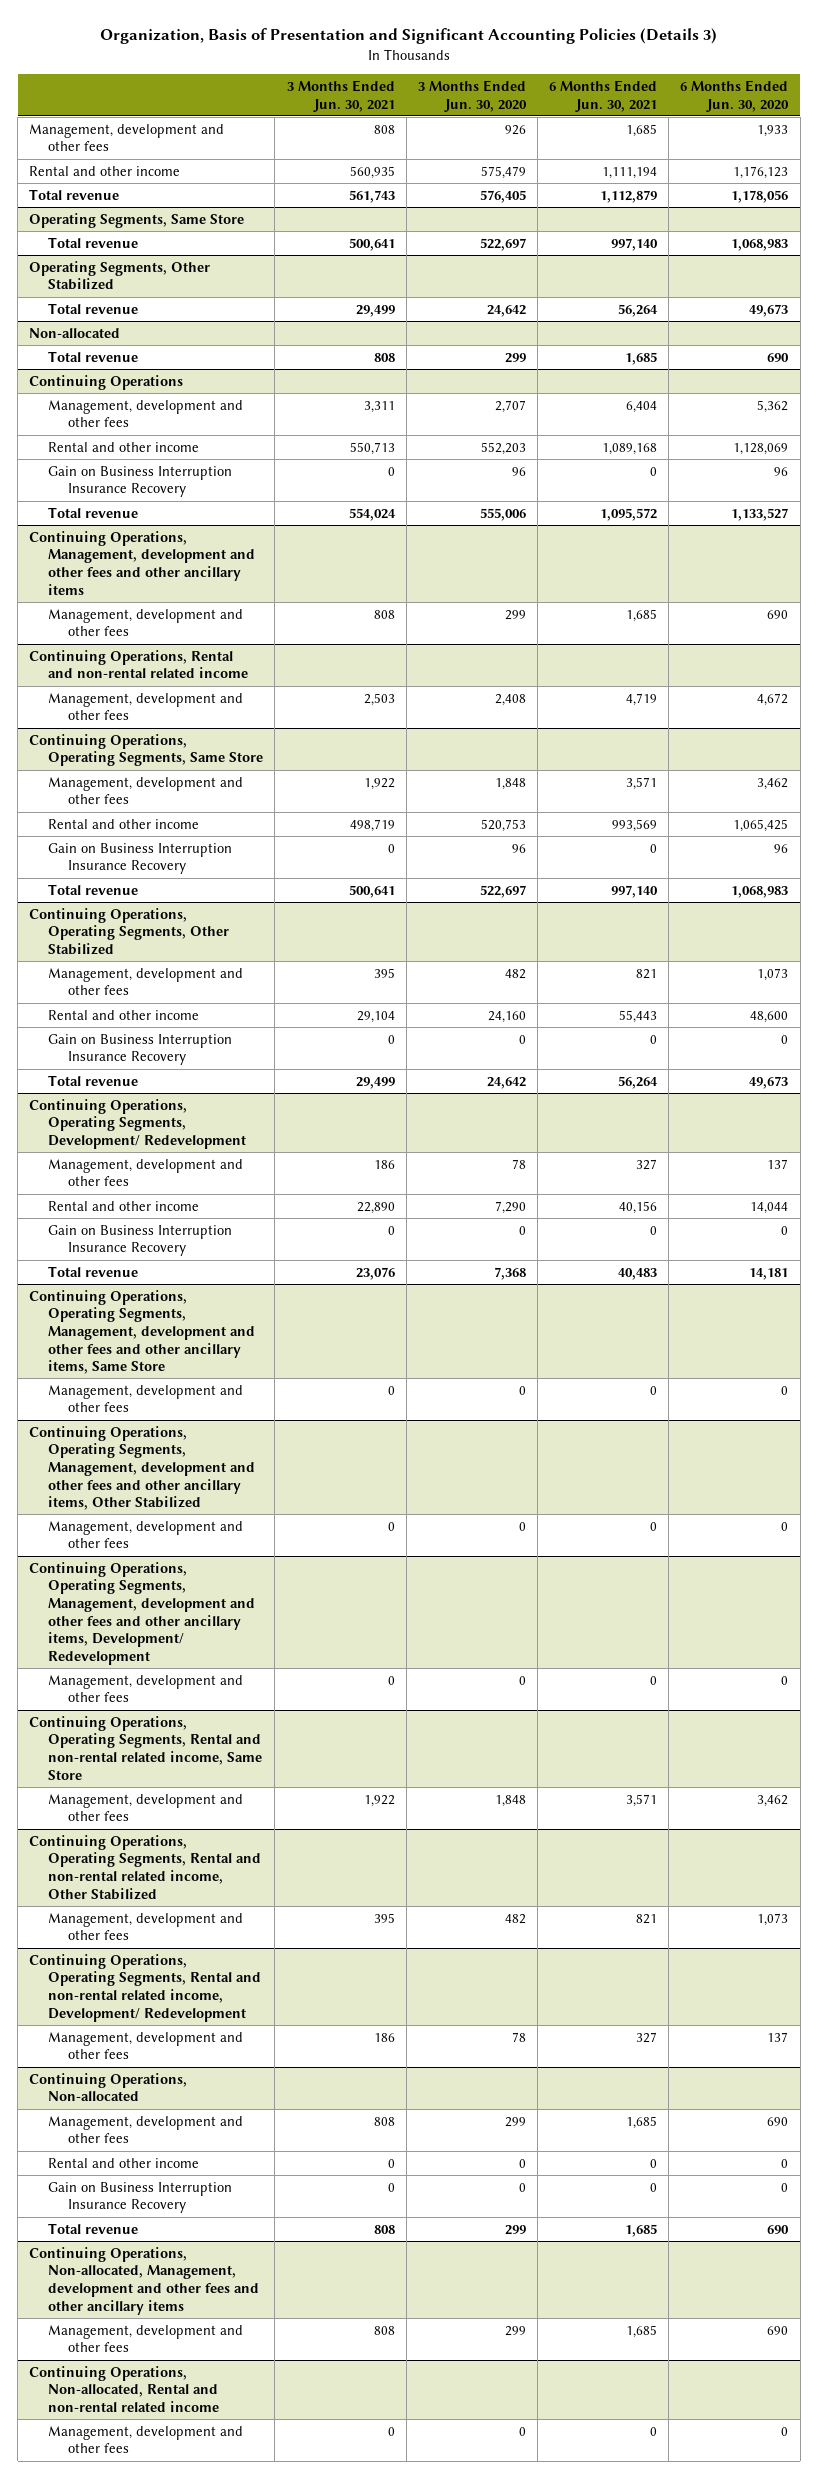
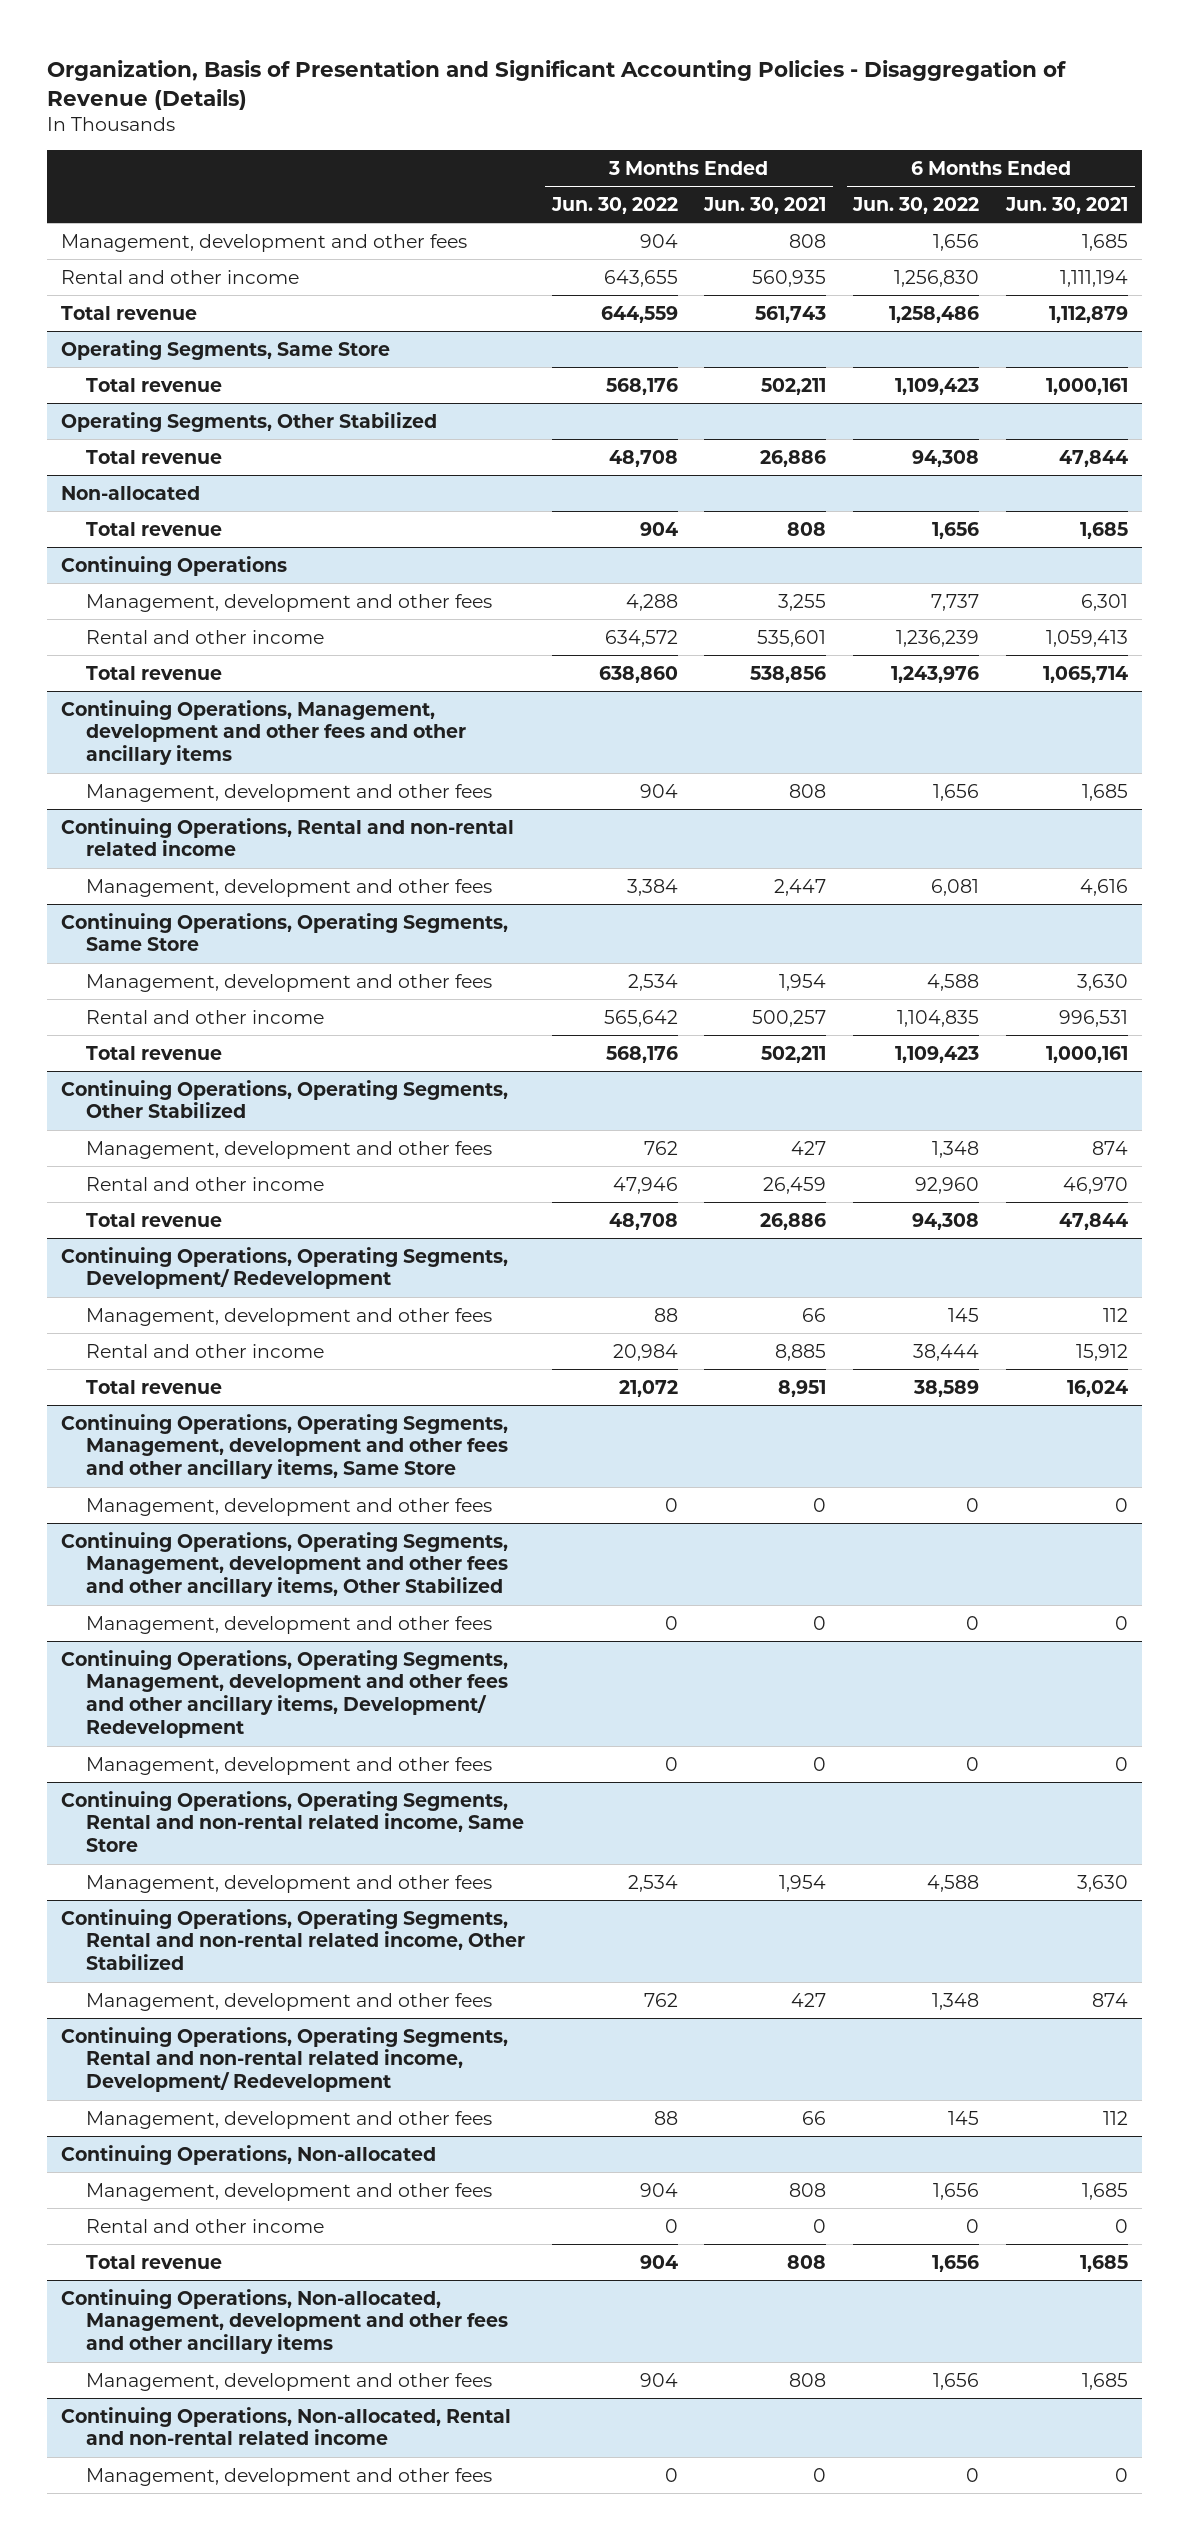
- Organization, Basis of Presentation and Significant Accounting Policies (Details 3)
+ Organization, Basis of Presentation and Significant Accounting Policies - Disaggregation of Revenue (Details)
- | 3 Months Ended Jun. 30, 2021 | 3 Months Ended Jun. 30, 2020 | 6 Months Ended Jun. 30, 2021 | 6 Months Ended Jun. 30, 2020
+ | 3 Months Ended Jun. 30, 2022 | 3 Months Ended Jun. 30, 2021 | 6 Months Ended Jun. 30, 2022 | 6 Months Ended Jun. 30, 2021
@ Operating Segments, Same Store
- Total revenue | 500,641 | 522,697 | 997,140 | 1,068,983
+ Total revenue | 568,176 | 502,211 | 1,109,423 | 1,000,161
@ Operating Segments, Other Stabilized
- Total revenue | 29,499 | 24,642 | 56,264 | 49,673
+ Total revenue | 48,708 | 26,886 | 94,308 | 47,844
@ Continuing Operations
- Management, development and other fees | 3,311 | 2,707 | 6,404 | 5,362
- Rental and other income | 550,713 | 552,203 | 1,089,168 | 1,128,069
- Gain on Business Interruption Insurance Recovery | 0 | 96 | 0 | 96
- Total revenue | 554,024 | 555,006 | 1,095,572 | 1,133,527
+ Management, development and other fees | 4,288 | 3,255 | 7,737 | 6,301
+ Rental and other income | 634,572 | 535,601 | 1,236,239 | 1,059,413
+ Total revenue | 638,860 | 538,856 | 1,243,976 | 1,065,714
@ Continuing Operations, Rental and non-rental related income
- Management, development and other fees | 2,503 | 2,408 | 4,719 | 4,672
+ Management, development and other fees | 3,384 | 2,447 | 6,081 | 4,616
@ Continuing Operations, Operating Segments, Same Store
- Management, development and other fees | 1,922 | 1,848 | 3,571 | 3,462
- Rental and other income | 498,719 | 520,753 | 993,569 | 1,065,425
- Gain on Business Interruption Insurance Recovery | 0 | 96 | 0 | 96
- Total revenue | 500,641 | 522,697 | 997,140 | 1,068,983
+ Management, development and other fees | 2,534 | 1,954 | 4,588 | 3,630
+ Rental and other income | 565,642 | 500,257 | 1,104,835 | 996,531
+ Total revenue | 568,176 | 502,211 | 1,109,423 | 1,000,161
@ Continuing Operations, Operating Segments, Other Stabilized
- Management, development and other fees | 395 | 482 | 821 | 1,073
- Rental and other income | 29,104 | 24,160 | 55,443 | 48,600
- Gain on Business Interruption Insurance Recovery | 0 | 0 | 0 | 0
- Total revenue | 29,499 | 24,642 | 56,264 | 49,673
+ Management, development and other fees | 762 | 427 | 1,348 | 874
+ Rental and other income | 47,946 | 26,459 | 92,960 | 46,970
+ Total revenue | 48,708 | 26,886 | 94,308 | 47,844
@ Continuing Operations, Operating Segments, Development/ Redevelopment
- Management, development and other fees | 186 | 78 | 327 | 137
- Rental and other income | 22,890 | 7,290 | 40,156 | 14,044
- Gain on Business Interruption Insurance Recovery | 0 | 0 | 0 | 0
- Total revenue | 23,076 | 7,368 | 40,483 | 14,181
+ Management, development and other fees | 88 | 66 | 145 | 112
+ Rental and other income | 20,984 | 8,885 | 38,444 | 15,912
+ Total revenue | 21,072 | 8,951 | 38,589 | 16,024
@ Continuing Operations, Operating Segments, Rental and non-rental related income, Same Store
- Management, development and other fees | 1,922 | 1,848 | 3,571 | 3,462
+ Management, development and other fees | 2,534 | 1,954 | 4,588 | 3,630
@ Continuing Operations, Operating Segments, Rental and non-rental related income, Other Stabilized
- Management, development and other fees | 395 | 482 | 821 | 1,073
+ Management, development and other fees | 762 | 427 | 1,348 | 874
@ Continuing Operations, Operating Segments, Rental and non-rental related income, Development/ Redevelopment
- Management, development and other fees | 186 | 78 | 327 | 137
+ Management, development and other fees | 88 | 66 | 145 | 112
@ Continuing Operations, Non-allocated
- Gain on Business Interruption Insurance Recovery | 0 | 0 | 0 | 0

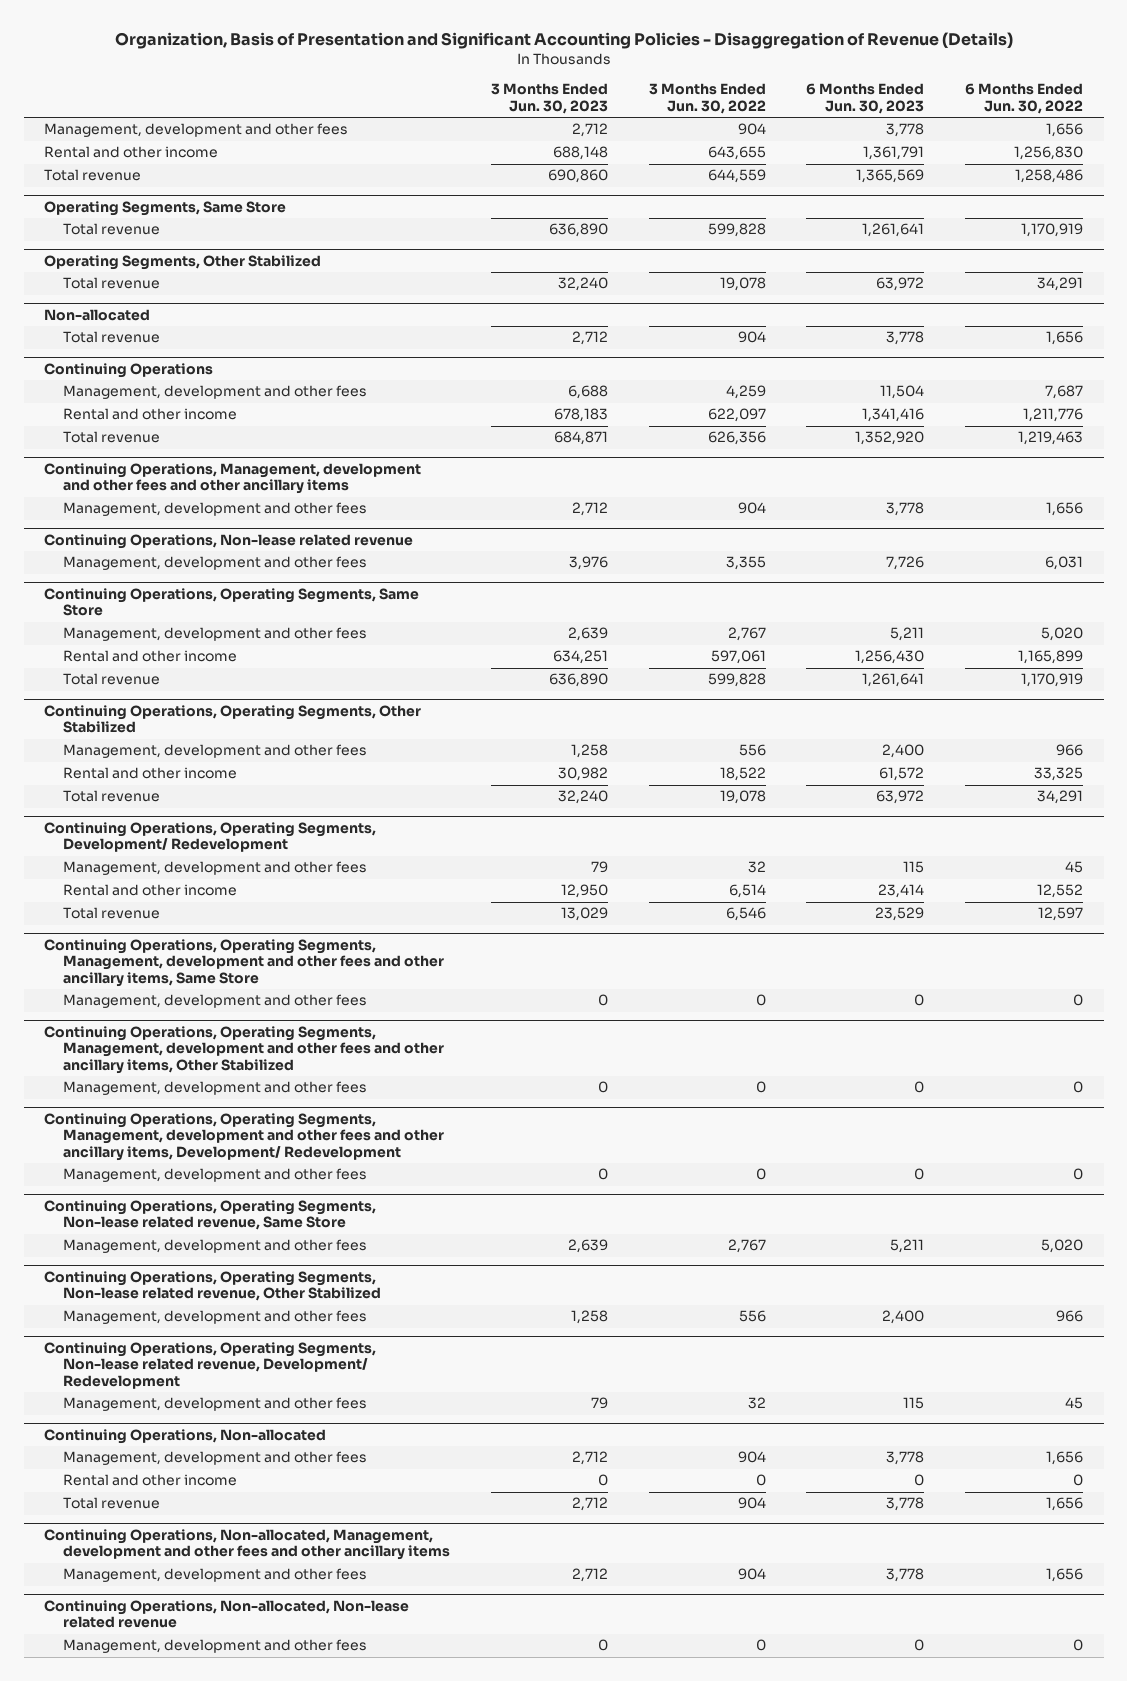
- | 3 Months Ended Jun. 30, 2022 | 3 Months Ended Jun. 30, 2021 | 6 Months Ended Jun. 30, 2022 | 6 Months Ended Jun. 30, 2021
+ | 3 Months Ended Jun. 30, 2023 | 3 Months Ended Jun. 30, 2022 | 6 Months Ended Jun. 30, 2023 | 6 Months Ended Jun. 30, 2022
@ Operating Segments, Same Store
- Total revenue | 568,176 | 502,211 | 1,109,423 | 1,000,161
+ Total revenue | 636,890 | 599,828 | 1,261,641 | 1,170,919
@ Operating Segments, Other Stabilized
- Total revenue | 48,708 | 26,886 | 94,308 | 47,844
+ Total revenue | 32,240 | 19,078 | 63,972 | 34,291
@ Continuing Operations
- Management, development and other fees | 4,288 | 3,255 | 7,737 | 6,301
- Rental and other income | 634,572 | 535,601 | 1,236,239 | 1,059,413
- Total revenue | 638,860 | 538,856 | 1,243,976 | 1,065,714
+ Management, development and other fees | 6,688 | 4,259 | 11,504 | 7,687
+ Rental and other income | 678,183 | 622,097 | 1,341,416 | 1,211,776
+ Total revenue | 684,871 | 626,356 | 1,352,920 | 1,219,463
- Continuing Operations, Rental and non-rental related income
- Management, development and other fees | 3,384 | 2,447 | 6,081 | 4,616
+ Continuing Operations, Non-lease related revenue
+ Management, development and other fees | 3,976 | 3,355 | 7,726 | 6,031
@ Continuing Operations, Operating Segments, Same Store
- Management, development and other fees | 2,534 | 1,954 | 4,588 | 3,630
- Rental and other income | 565,642 | 500,257 | 1,104,835 | 996,531
- Total revenue | 568,176 | 502,211 | 1,109,423 | 1,000,161
+ Management, development and other fees | 2,639 | 2,767 | 5,211 | 5,020
+ Rental and other income | 634,251 | 597,061 | 1,256,430 | 1,165,899
+ Total revenue | 636,890 | 599,828 | 1,261,641 | 1,170,919
@ Continuing Operations, Operating Segments, Other Stabilized
- Management, development and other fees | 762 | 427 | 1,348 | 874
- Rental and other income | 47,946 | 26,459 | 92,960 | 46,970
- Total revenue | 48,708 | 26,886 | 94,308 | 47,844
+ Management, development and other fees | 1,258 | 556 | 2,400 | 966
+ Rental and other income | 30,982 | 18,522 | 61,572 | 33,325
+ Total revenue | 32,240 | 19,078 | 63,972 | 34,291
@ Continuing Operations, Operating Segments, Development/ Redevelopment
- Management, development and other fees | 88 | 66 | 145 | 112
- Rental and other income | 20,984 | 8,885 | 38,444 | 15,912
- Total revenue | 21,072 | 8,951 | 38,589 | 16,024
+ Management, development and other fees | 79 | 32 | 115 | 45
+ Rental and other income | 12,950 | 6,514 | 23,414 | 12,552
+ Total revenue | 13,029 | 6,546 | 23,529 | 12,597
- Continuing Operations, Operating Segments, Rental and non-rental related income, Same Store
- Management, development and other fees | 2,534 | 1,954 | 4,588 | 3,630
- Continuing Operations, Operating Segments, Rental and non-rental related income, Other Stabilized
- Management, development and other fees | 762 | 427 | 1,348 | 874
- Continuing Operations, Operating Segments, Rental and non-rental related income, Development/ Redevelopment
- Management, development and other fees | 88 | 66 | 145 | 112
+ Continuing Operations, Operating Segments, Non-lease related revenue, Same Store
+ Management, development and other fees | 2,639 | 2,767 | 5,211 | 5,020
+ Continuing Operations, Operating Segments, Non-lease related revenue, Other Stabilized
+ Management, development and other fees | 1,258 | 556 | 2,400 | 966
+ Continuing Operations, Operating Segments, Non-lease related revenue, Development/ Redevelopment
+ Management, development and other fees | 79 | 32 | 115 | 45
- Continuing Operations, Non-allocated, Rental and non-rental related income
+ Continuing Operations, Non-allocated, Non-lease related revenue

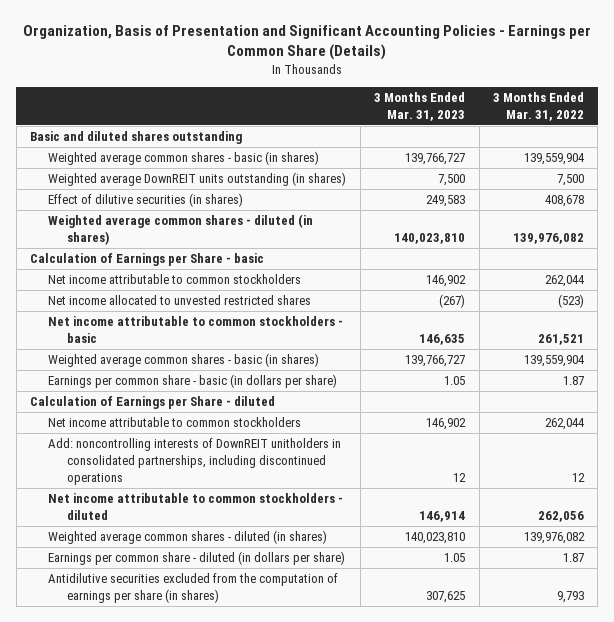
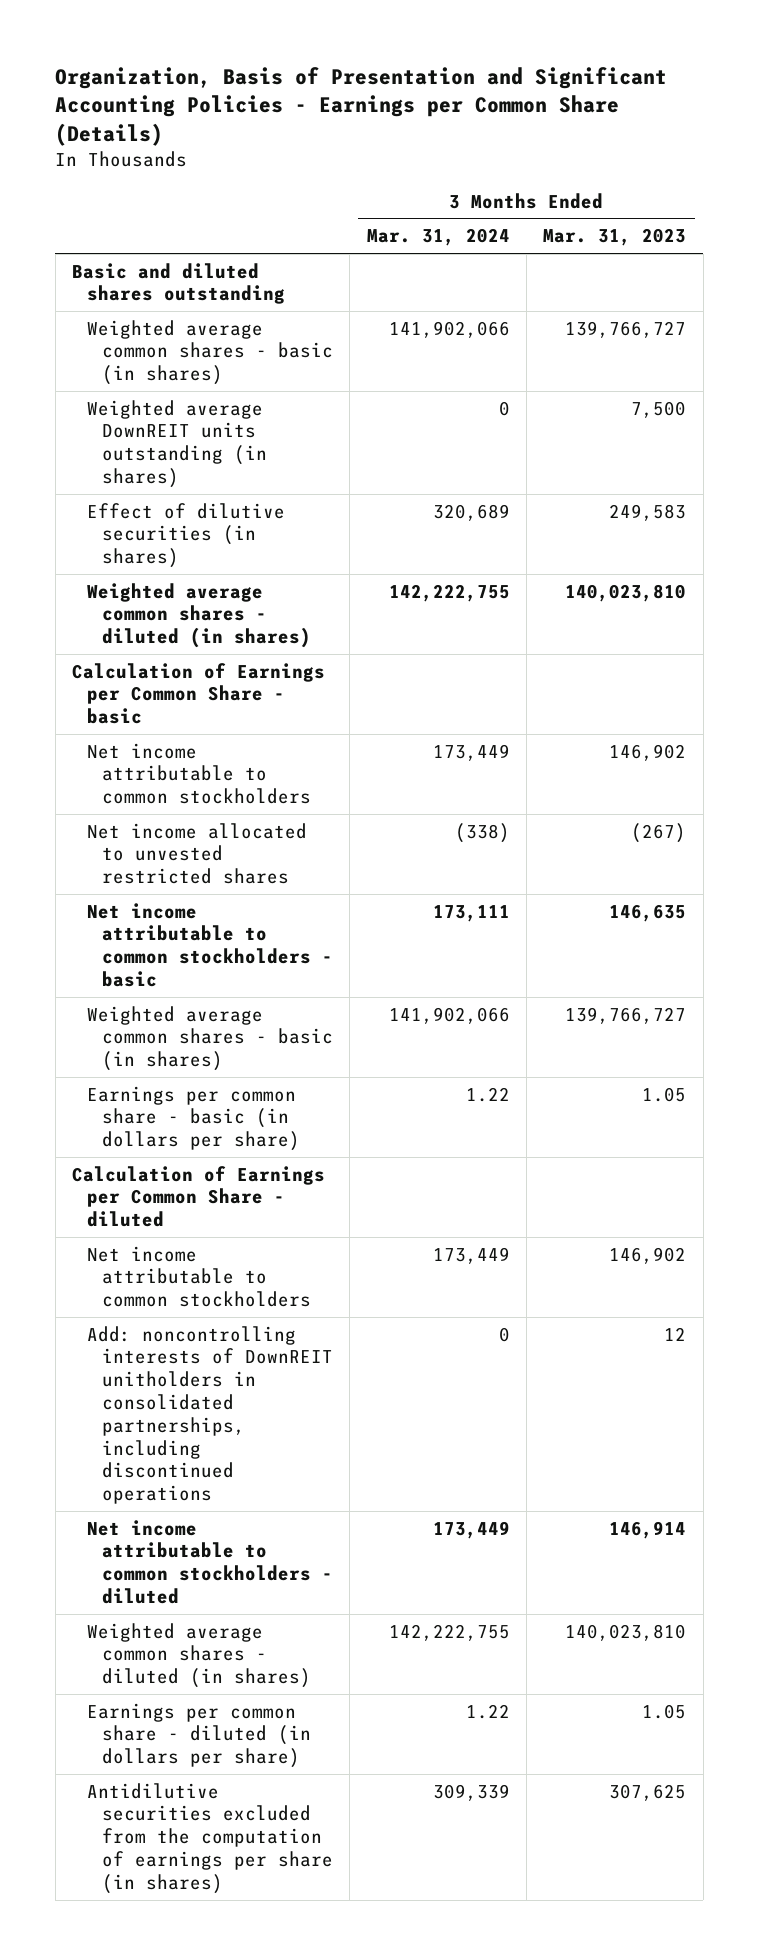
- | 3 Months Ended Mar. 31, 2023 | 3 Months Ended Mar. 31, 2022
+ | 3 Months Ended Mar. 31, 2024 | 3 Months Ended Mar. 31, 2023
- Calculation of Earnings per Share - basic
+ Calculation of Earnings per Common Share - basic
- Calculation of Earnings per Share - diluted
+ Calculation of Earnings per Common Share - diluted

